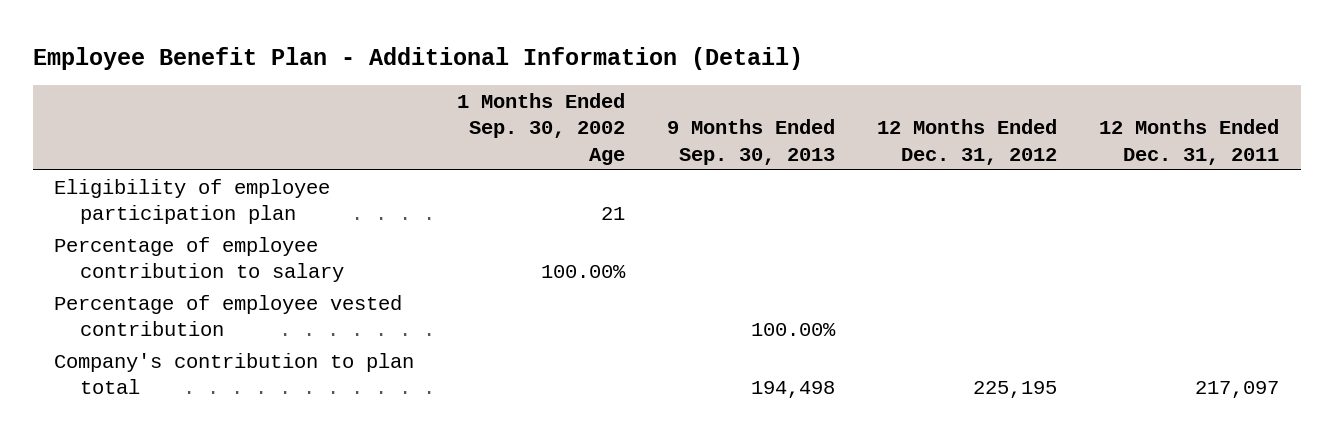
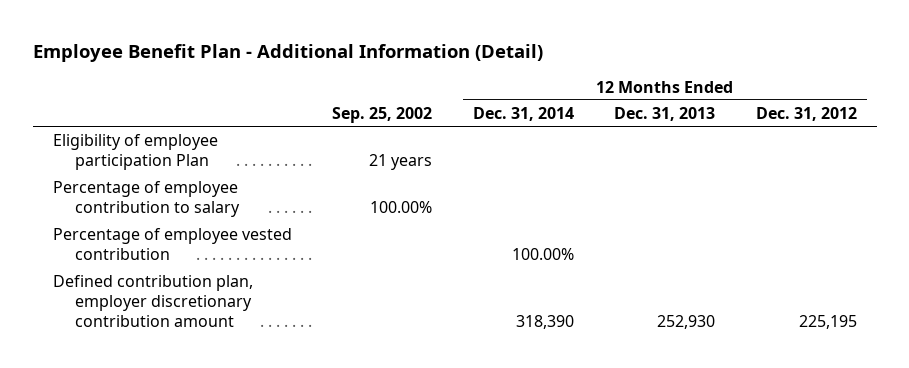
- | 1 Months Ended Sep. 30, 2002 Age | 9 Months Ended Sep. 30, 2013 | 12 Months Ended Dec. 31, 2012 | 12 Months Ended Dec. 31, 2011
+ | Sep. 25, 2002 | 12 Months Ended Dec. 31, 2014 | 12 Months Ended Dec. 31, 2013 | 12 Months Ended Dec. 31, 2012
- Eligibility of employee participation plan | 21 | | |
+ Eligibility of employee participation Plan | 21 years | | |
- Company's contribution to plan total | | 194,498 | 225,195 | 217,097
+ Defined contribution plan, employer discretionary contribution amount | | 318,390 | 252,930 | 225,195

